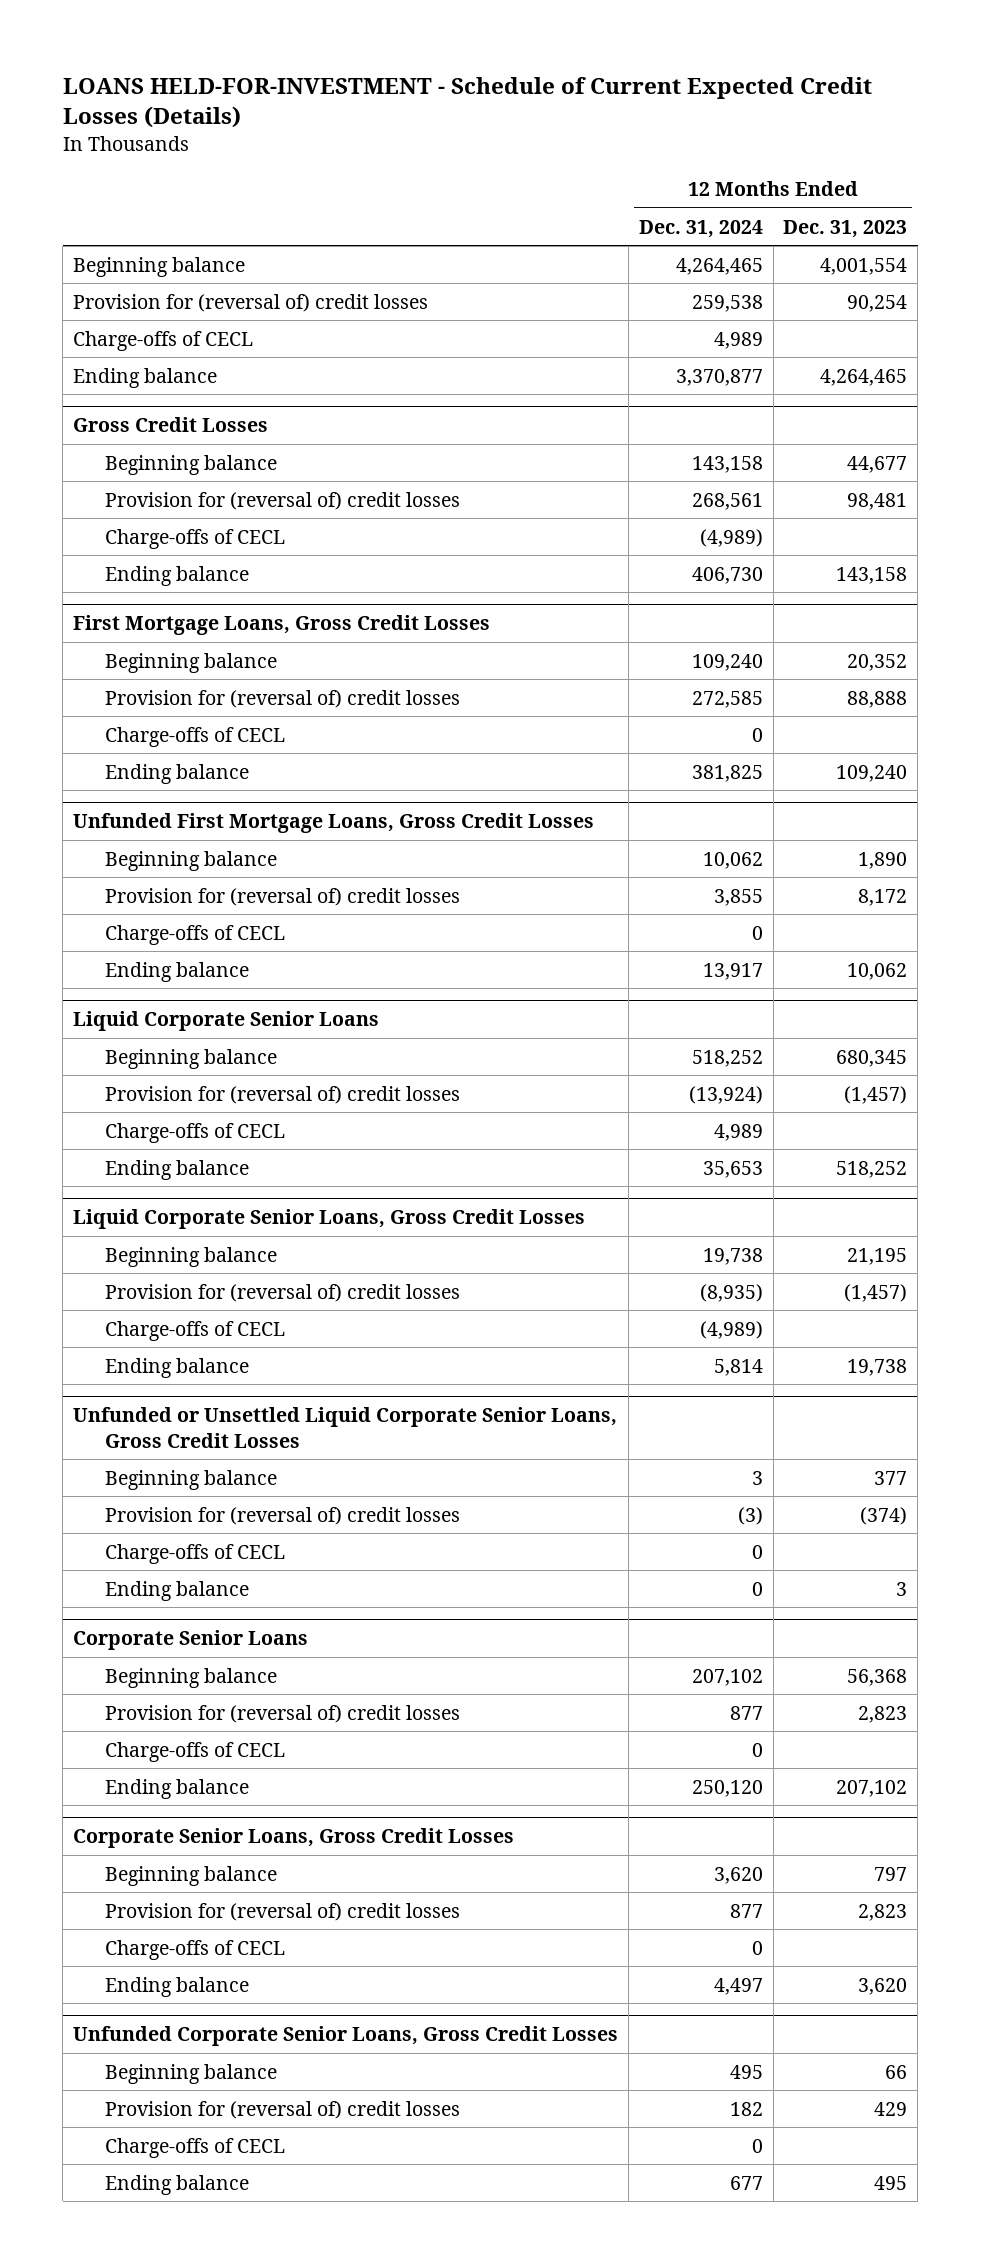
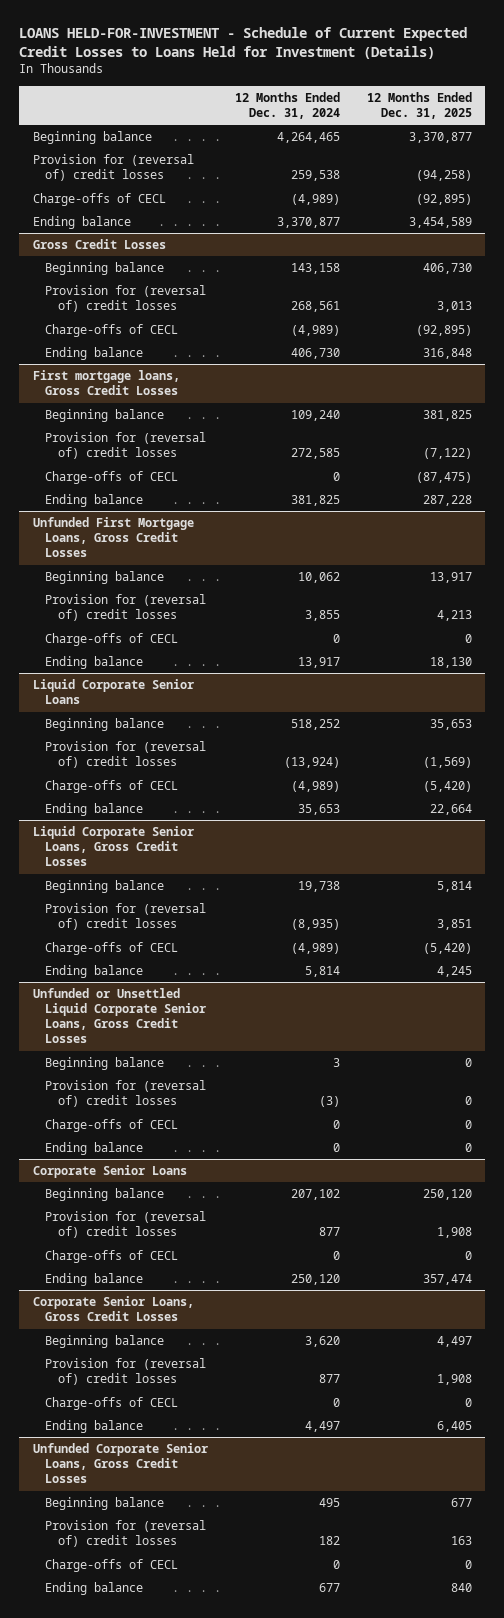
- LOANS HELD-FOR-INVESTMENT - Schedule of Current Expected Credit Losses (Details)
+ LOANS HELD-FOR-INVESTMENT - Schedule of Current Expected Credit Losses to Loans Held for Investment (Details)
- | 12 Months Ended Dec. 31, 2024 | 12 Months Ended Dec. 31, 2023
+ | 12 Months Ended Dec. 31, 2024 | 12 Months Ended Dec. 31, 2025
- Charge-offs of CECL | 4,989 |
+ Charge-offs of CECL | (4,989) | (92,895)
- First Mortgage Loans, Gross Credit Losses
+ First mortgage loans, Gross Credit Losses
@ Liquid Corporate Senior Loans
- Charge-offs of CECL | 4,989 |
+ Charge-offs of CECL | (4,989) | (5,420)

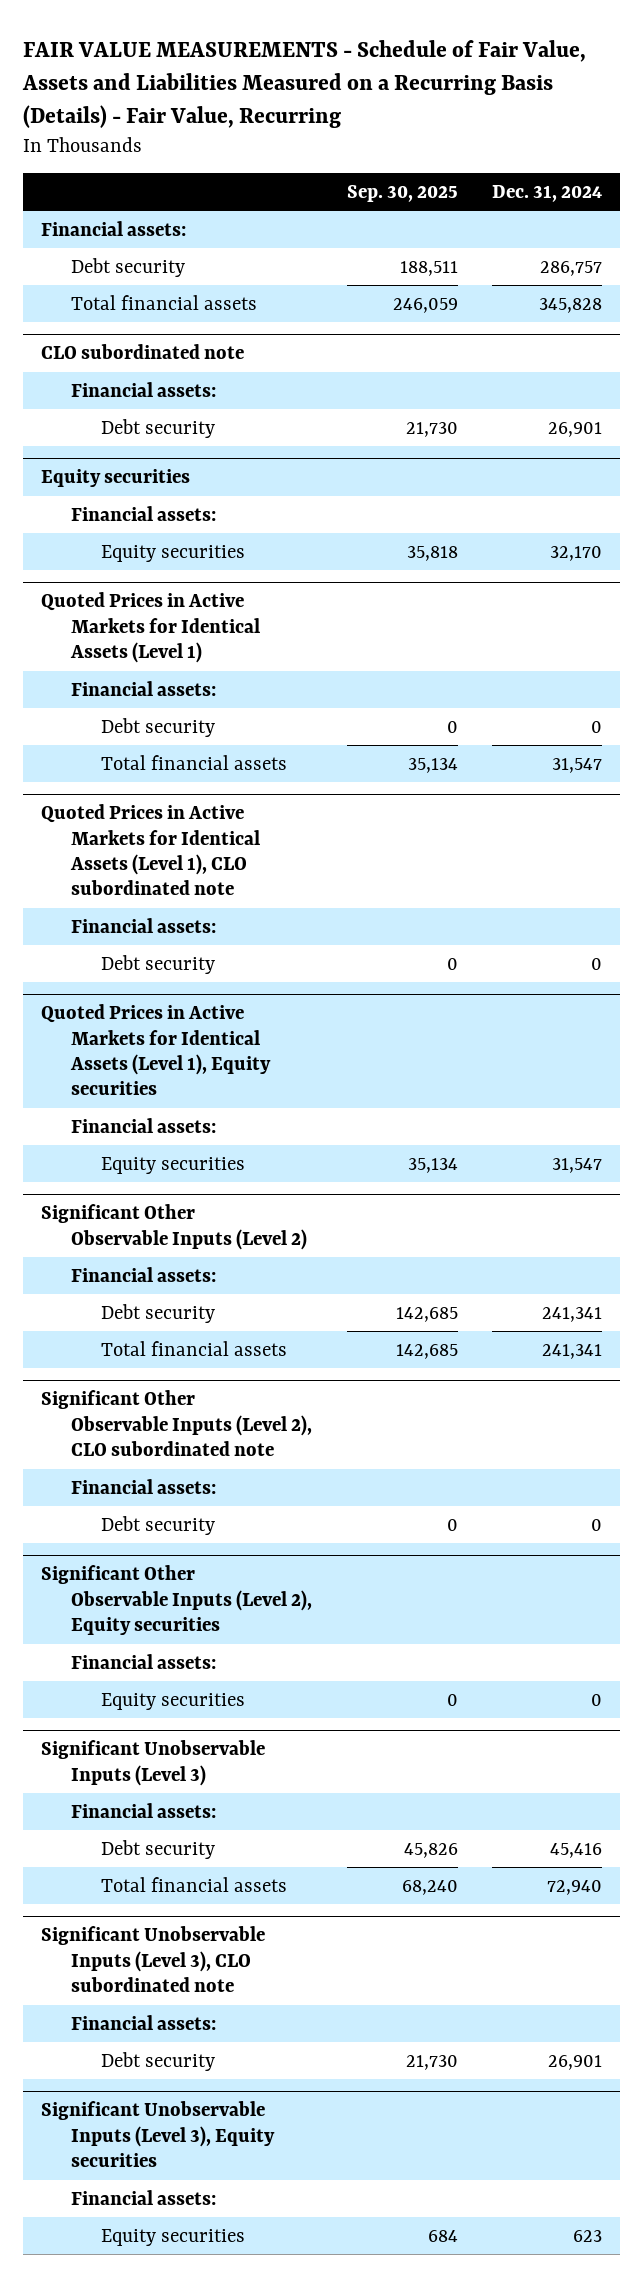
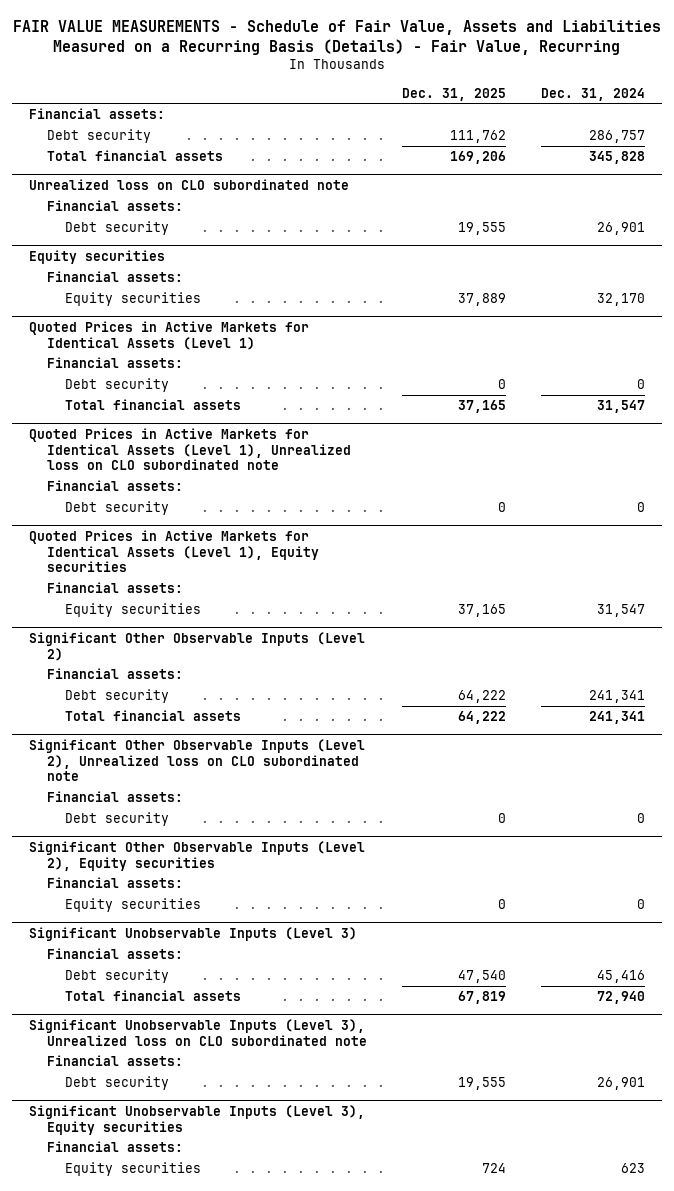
- | Sep. 30, 2025 | Dec. 31, 2024
+ | Dec. 31, 2025 | Dec. 31, 2024
- CLO subordinated note
+ Unrealized loss on CLO subordinated note
- Quoted Prices in Active Markets for Identical Assets (Level 1), CLO subordinated note
+ Quoted Prices in Active Markets for Identical Assets (Level 1), Unrealized loss on CLO subordinated note
- Significant Other Observable Inputs (Level 2), CLO subordinated note
+ Significant Other Observable Inputs (Level 2), Unrealized loss on CLO subordinated note
- Significant Unobservable Inputs (Level 3), CLO subordinated note
+ Significant Unobservable Inputs (Level 3), Unrealized loss on CLO subordinated note

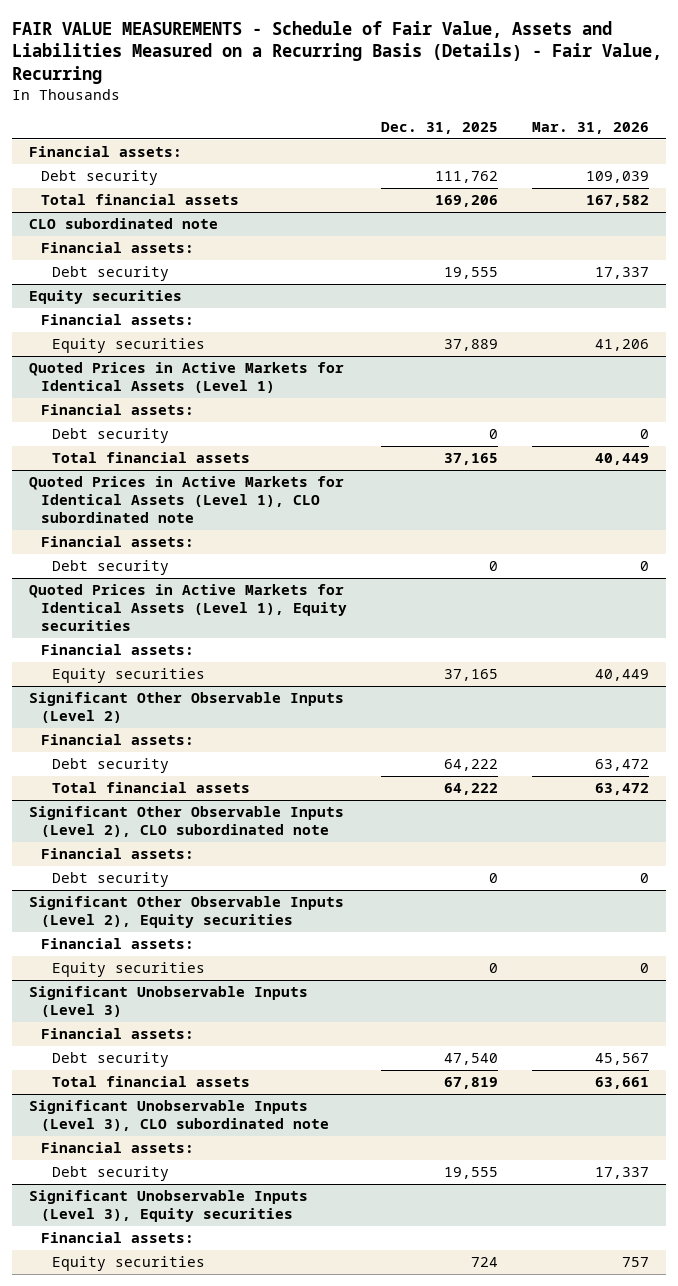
- | Dec. 31, 2025 | Dec. 31, 2024
+ | Dec. 31, 2025 | Mar. 31, 2026
- Unrealized loss on CLO subordinated note
+ CLO subordinated note
- Quoted Prices in Active Markets for Identical Assets (Level 1), Unrealized loss on CLO subordinated note
+ Quoted Prices in Active Markets for Identical Assets (Level 1), CLO subordinated note
- Significant Other Observable Inputs (Level 2), Unrealized loss on CLO subordinated note
+ Significant Other Observable Inputs (Level 2), CLO subordinated note
- Significant Unobservable Inputs (Level 3), Unrealized loss on CLO subordinated note
+ Significant Unobservable Inputs (Level 3), CLO subordinated note

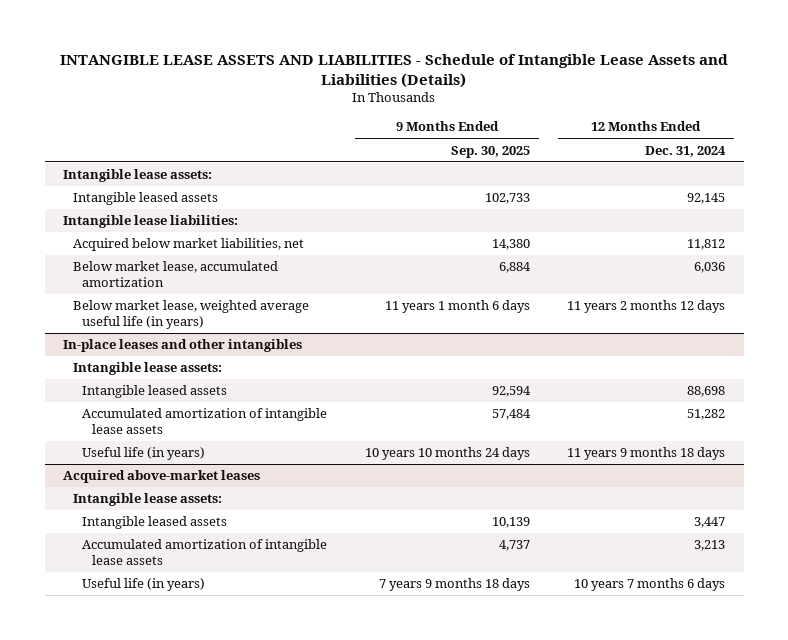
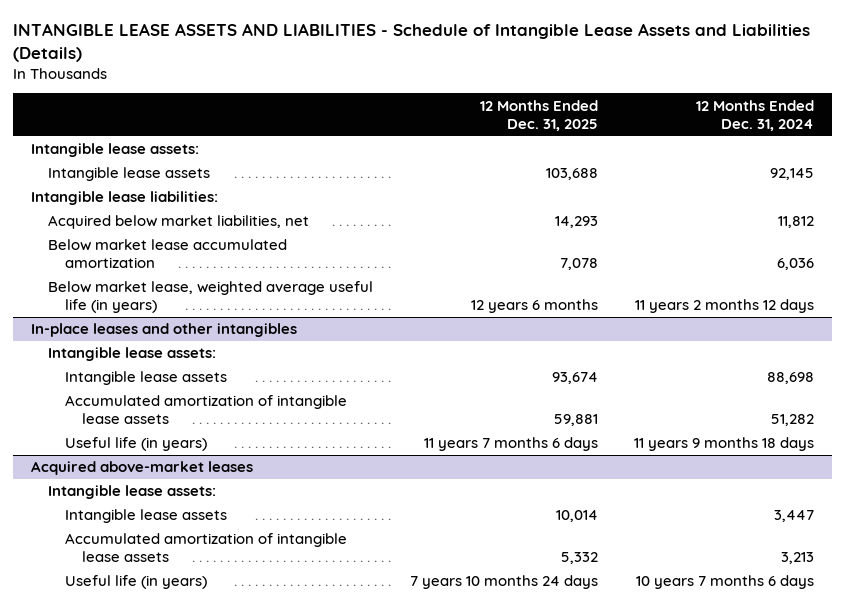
- | 9 Months Ended Sep. 30, 2025 | 12 Months Ended Dec. 31, 2024
+ | 12 Months Ended Dec. 31, 2025 | 12 Months Ended Dec. 31, 2024
- Intangible leased assets | 102,733 | 92,145
+ Intangible lease assets | 103,688 | 92,145
- Below market lease, accumulated amortization | 6,884 | 6,036
+ Below market lease accumulated amortization | 7,078 | 6,036
@ In-place leases and other intangibles
- Intangible leased assets | 92,594 | 88,698
+ Intangible lease assets | 93,674 | 88,698
@ Acquired above-market leases
- Intangible leased assets | 10,139 | 3,447
+ Intangible lease assets | 10,014 | 3,447

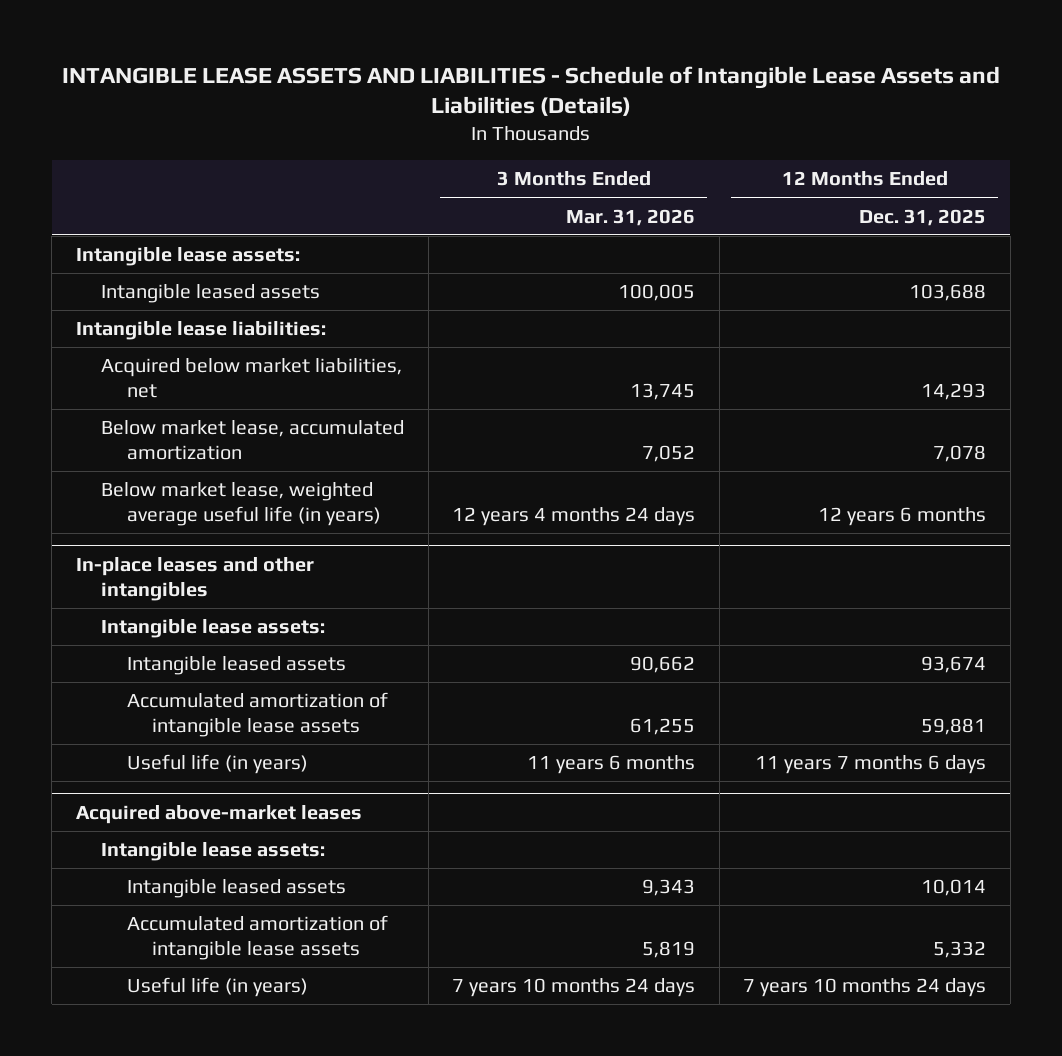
- | 12 Months Ended Dec. 31, 2025 | 12 Months Ended Dec. 31, 2024
+ | 3 Months Ended Mar. 31, 2026 | 12 Months Ended Dec. 31, 2025
- Intangible lease assets | 103,688 | 92,145
+ Intangible leased assets | 100,005 | 103,688
- Below market lease accumulated amortization | 7,078 | 6,036
+ Below market lease, accumulated amortization | 7,052 | 7,078
@ In-place leases and other intangibles
- Intangible lease assets | 93,674 | 88,698
+ Intangible leased assets | 90,662 | 93,674
@ Acquired above-market leases
- Intangible lease assets | 10,014 | 3,447
+ Intangible leased assets | 9,343 | 10,014

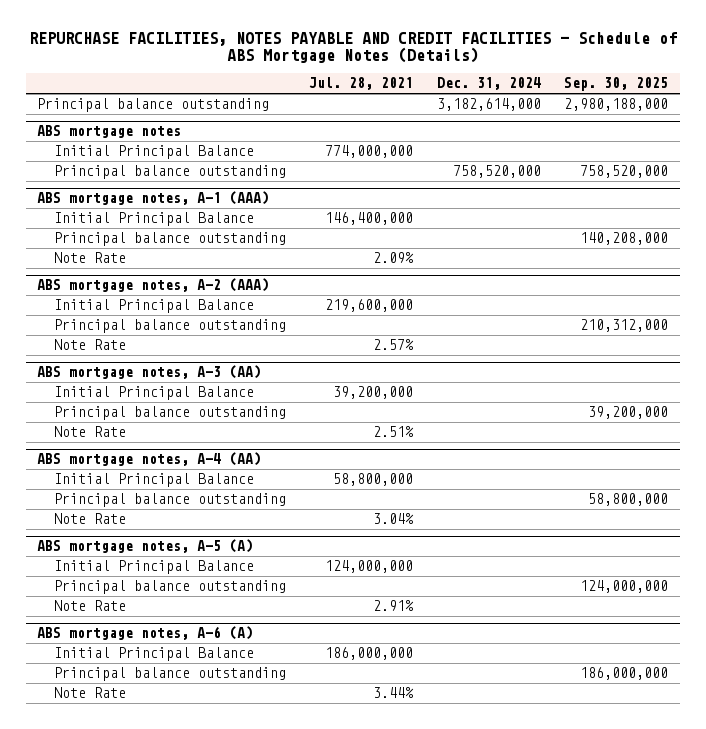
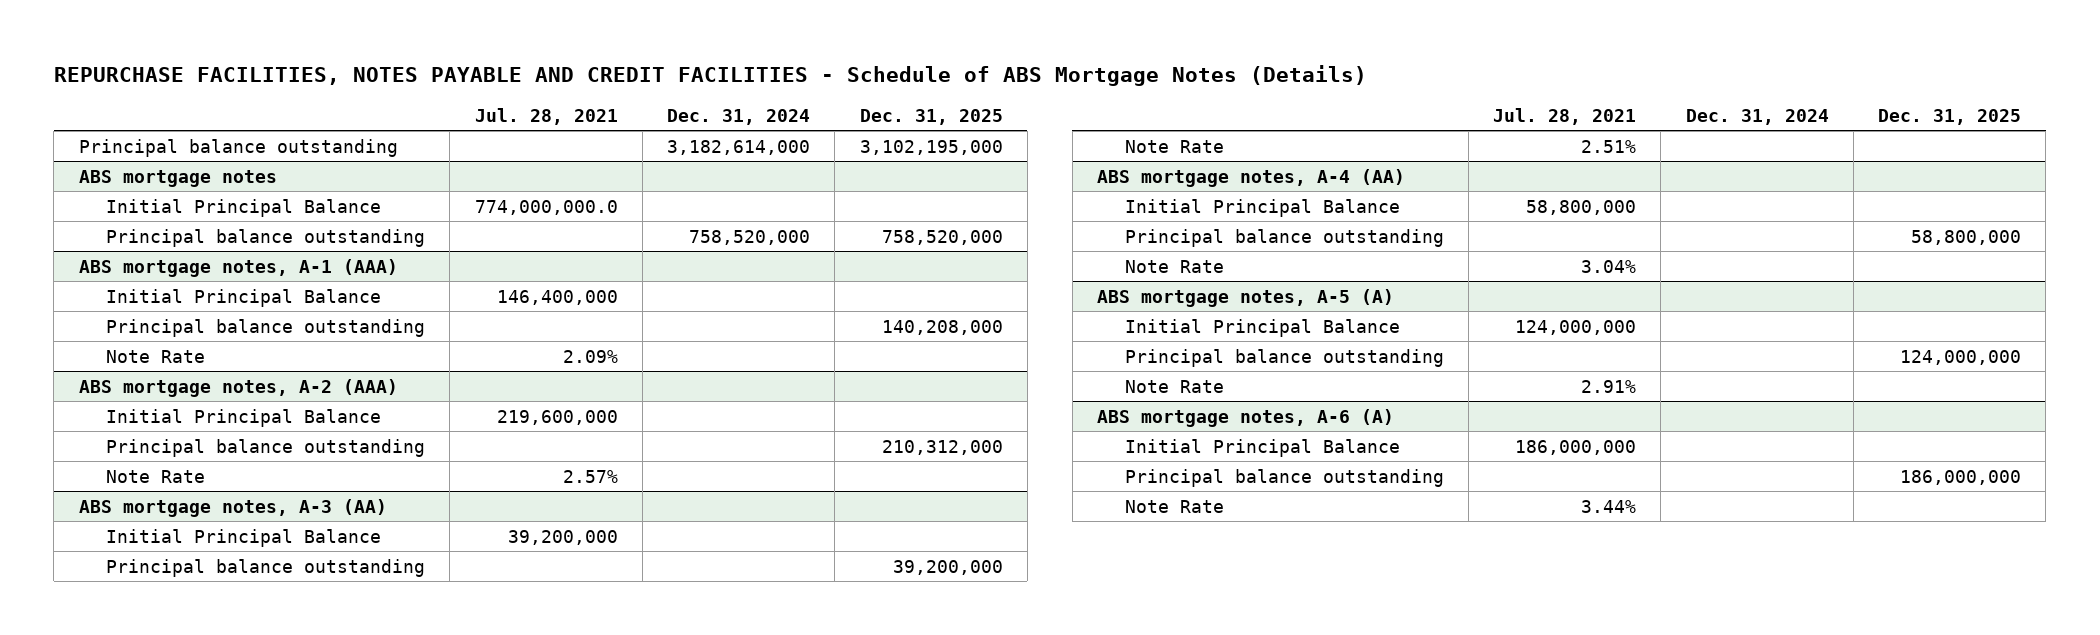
- | Jul. 28, 2021 | Dec. 31, 2024 | Sep. 30, 2025
+ | Jul. 28, 2021 | Dec. 31, 2024 | Dec. 31, 2025
@ ABS mortgage notes
- Initial Principal Balance | 774,000,000 | |
+ Initial Principal Balance | 774,000,000.0 | |

